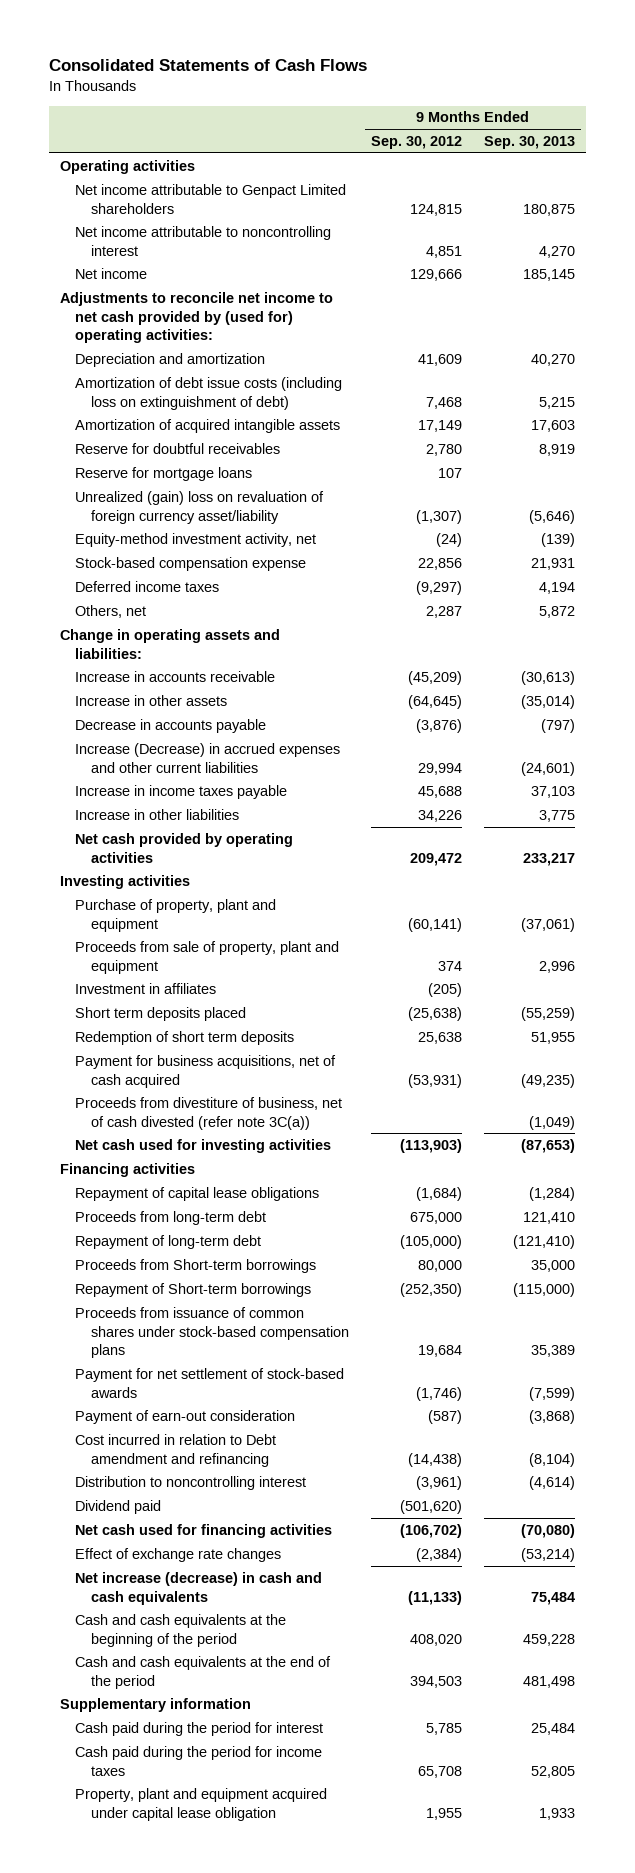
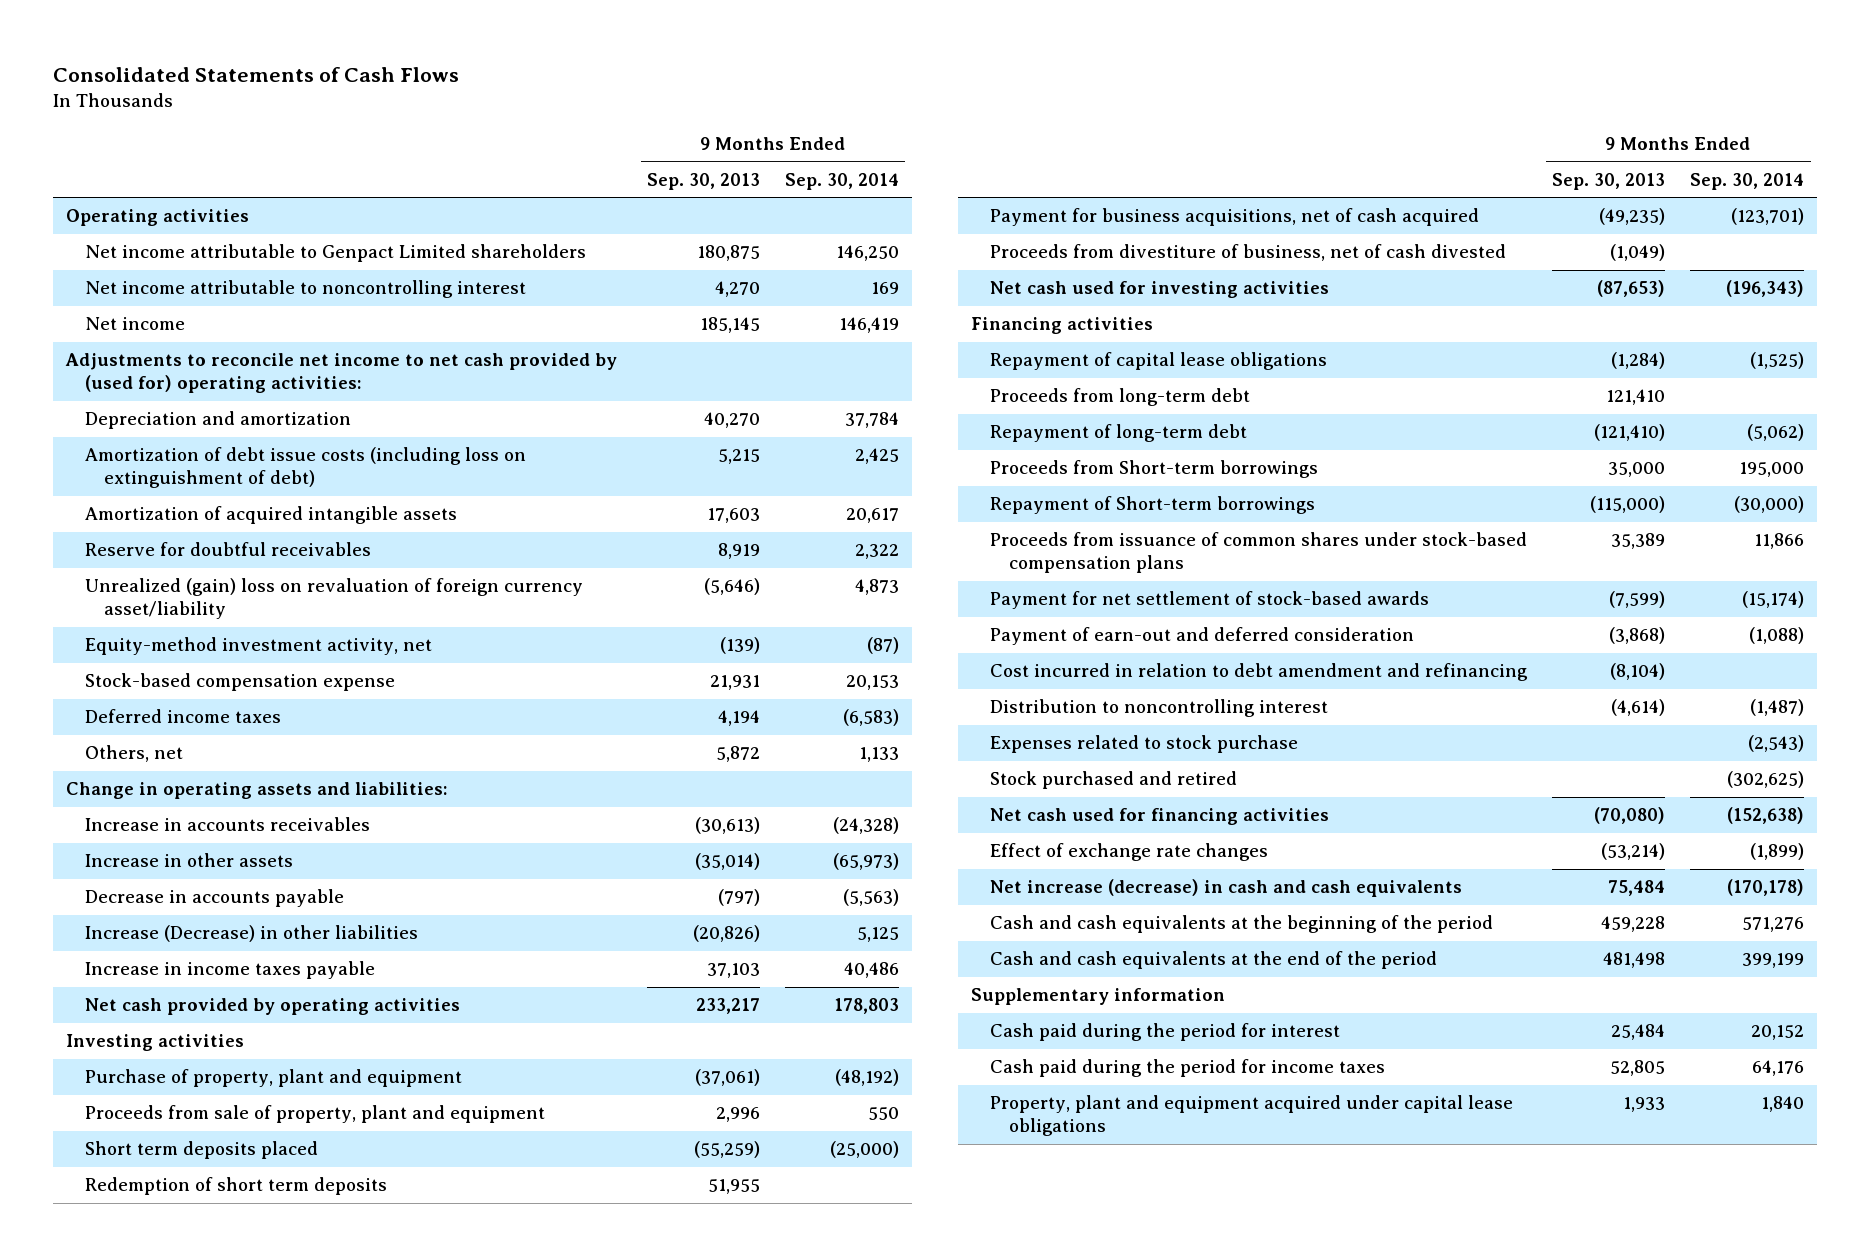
- | 9 Months Ended Sep. 30, 2012 | 9 Months Ended Sep. 30, 2013
+ | 9 Months Ended Sep. 30, 2013 | 9 Months Ended Sep. 30, 2014
- Reserve for mortgage loans | 107 |
- Increase in accounts receivable | (45,209) | (30,613)
+ Increase in accounts receivables | (30,613) | (24,328)
- Increase (Decrease) in accrued expenses and other current liabilities | 29,994 | (24,601)
+ Increase (Decrease) in other liabilities | (20,826) | 5,125
- Increase in other liabilities | 34,226 | 3,775
- Investment in affiliates | (205) |
- Proceeds from divestiture of business, net of cash divested (refer note 3C(a)) | | (1,049)
+ Proceeds from divestiture of business, net of cash divested | (1,049) |
- Payment of earn-out consideration | (587) | (3,868)
- Cost incurred in relation to Debt amendment and refinancing | (14,438) | (8,104)
+ Payment of earn-out and deferred consideration | (3,868) | (1,088)
+ Cost incurred in relation to debt amendment and refinancing | (8,104) |
- Dividend paid | (501,620) |
+ Expenses related to stock purchase | | (2,543)
+ Stock purchased and retired | | (302,625)
- Property, plant and equipment acquired under capital lease obligation | 1,955 | 1,933
+ Property, plant and equipment acquired under capital lease obligations | 1,933 | 1,840

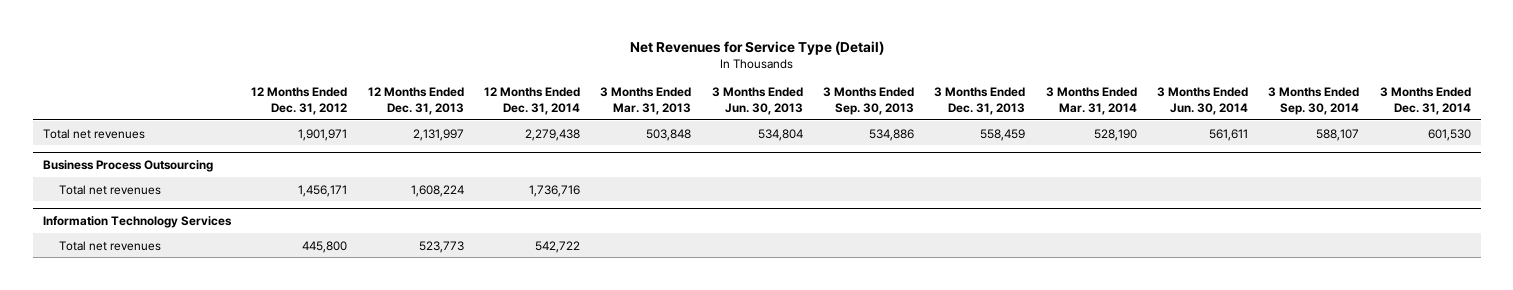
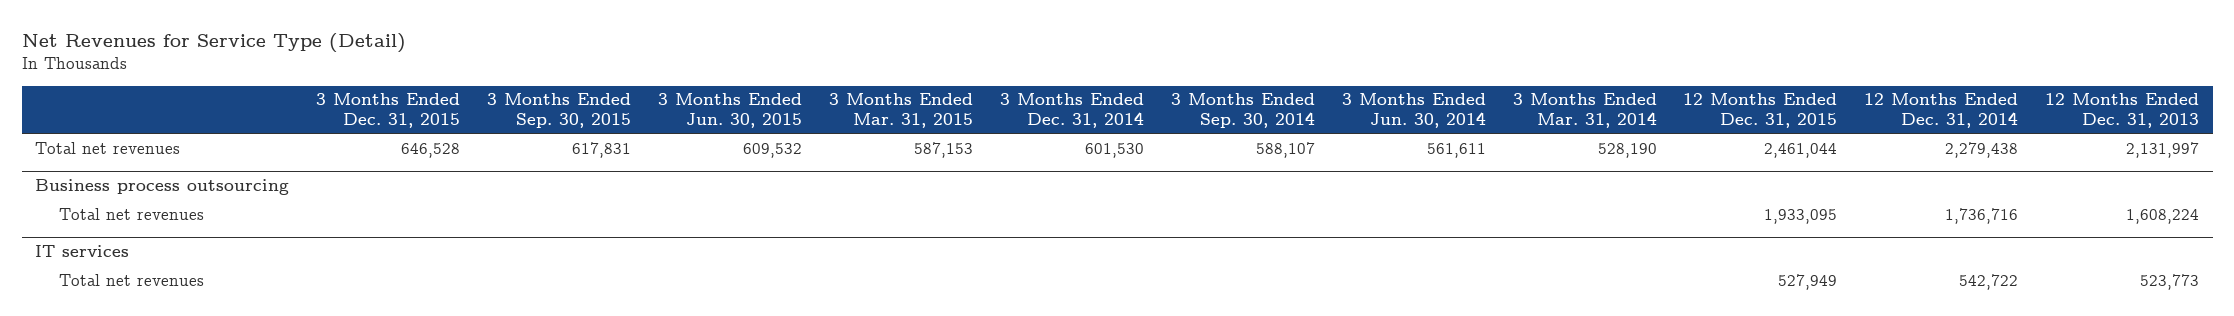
- | 12 Months Ended Dec. 31, 2012 | 12 Months Ended Dec. 31, 2013 | 12 Months Ended Dec. 31, 2014 | 3 Months Ended Mar. 31, 2013 | 3 Months Ended Jun. 30, 2013 | 3 Months Ended Sep. 30, 2013 | 3 Months Ended Dec. 31, 2013 | 3 Months Ended Mar. 31, 2014 | 3 Months Ended Jun. 30, 2014 | 3 Months Ended Sep. 30, 2014 | 3 Months Ended Dec. 31, 2014
+ | 3 Months Ended Dec. 31, 2015 | 3 Months Ended Sep. 30, 2015 | 3 Months Ended Jun. 30, 2015 | 3 Months Ended Mar. 31, 2015 | 3 Months Ended Dec. 31, 2014 | 3 Months Ended Sep. 30, 2014 | 3 Months Ended Jun. 30, 2014 | 3 Months Ended Mar. 31, 2014 | 12 Months Ended Dec. 31, 2015 | 12 Months Ended Dec. 31, 2014 | 12 Months Ended Dec. 31, 2013
- Business Process Outsourcing
+ Business process outsourcing
- Information Technology Services
+ IT services

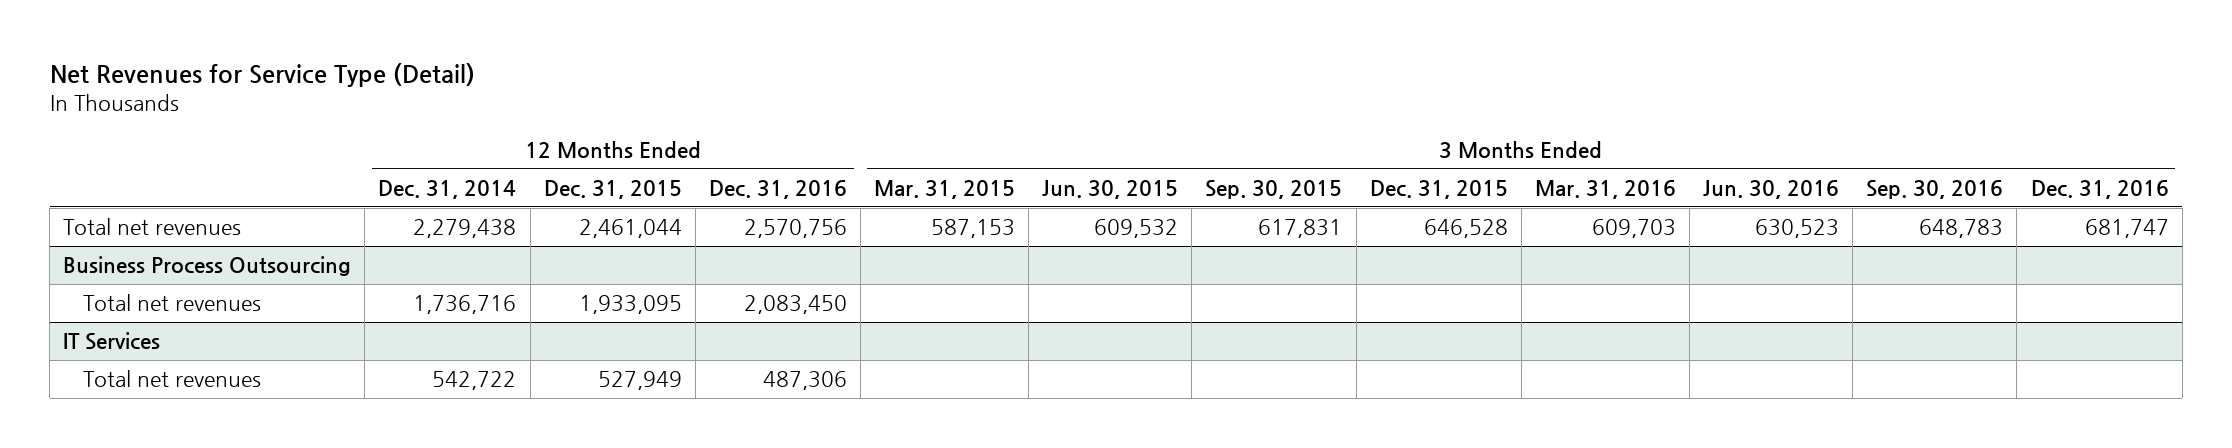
- | 3 Months Ended Dec. 31, 2015 | 3 Months Ended Sep. 30, 2015 | 3 Months Ended Jun. 30, 2015 | 3 Months Ended Mar. 31, 2015 | 3 Months Ended Dec. 31, 2014 | 3 Months Ended Sep. 30, 2014 | 3 Months Ended Jun. 30, 2014 | 3 Months Ended Mar. 31, 2014 | 12 Months Ended Dec. 31, 2015 | 12 Months Ended Dec. 31, 2014 | 12 Months Ended Dec. 31, 2013
+ | 12 Months Ended Dec. 31, 2014 | 12 Months Ended Dec. 31, 2015 | 12 Months Ended Dec. 31, 2016 | 3 Months Ended Mar. 31, 2015 | 3 Months Ended Jun. 30, 2015 | 3 Months Ended Sep. 30, 2015 | 3 Months Ended Dec. 31, 2015 | 3 Months Ended Mar. 31, 2016 | 3 Months Ended Jun. 30, 2016 | 3 Months Ended Sep. 30, 2016 | 3 Months Ended Dec. 31, 2016
- Business process outsourcing
+ Business Process Outsourcing
- IT services
+ IT Services

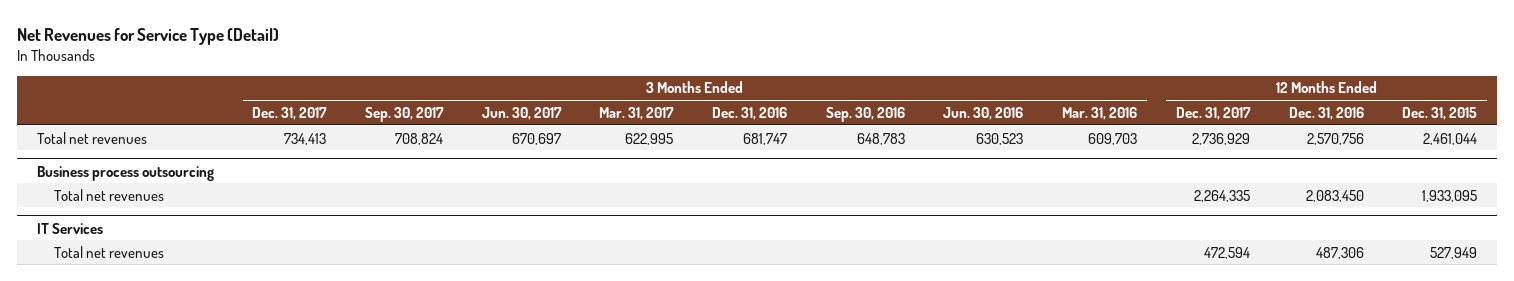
- | 12 Months Ended Dec. 31, 2014 | 12 Months Ended Dec. 31, 2015 | 12 Months Ended Dec. 31, 2016 | 3 Months Ended Mar. 31, 2015 | 3 Months Ended Jun. 30, 2015 | 3 Months Ended Sep. 30, 2015 | 3 Months Ended Dec. 31, 2015 | 3 Months Ended Mar. 31, 2016 | 3 Months Ended Jun. 30, 2016 | 3 Months Ended Sep. 30, 2016 | 3 Months Ended Dec. 31, 2016
+ | 3 Months Ended Dec. 31, 2017 | 3 Months Ended Sep. 30, 2017 | 3 Months Ended Jun. 30, 2017 | 3 Months Ended Mar. 31, 2017 | 3 Months Ended Dec. 31, 2016 | 3 Months Ended Sep. 30, 2016 | 3 Months Ended Jun. 30, 2016 | 3 Months Ended Mar. 31, 2016 | 12 Months Ended Dec. 31, 2017 | 12 Months Ended Dec. 31, 2016 | 12 Months Ended Dec. 31, 2015
- Business Process Outsourcing
+ Business process outsourcing

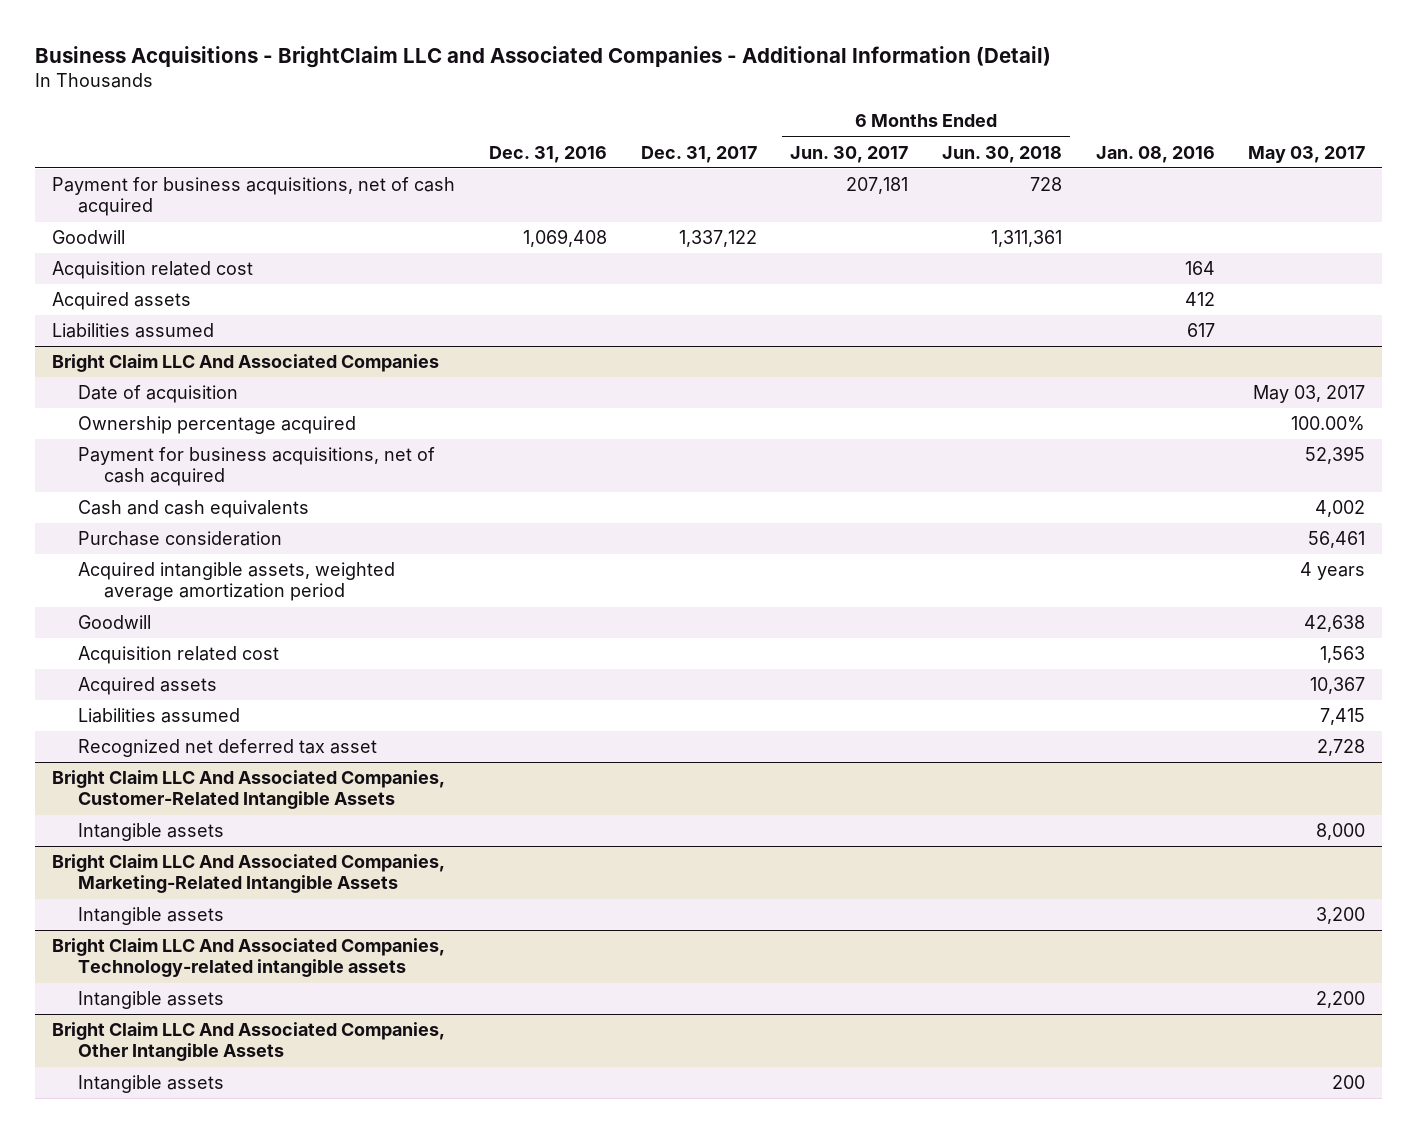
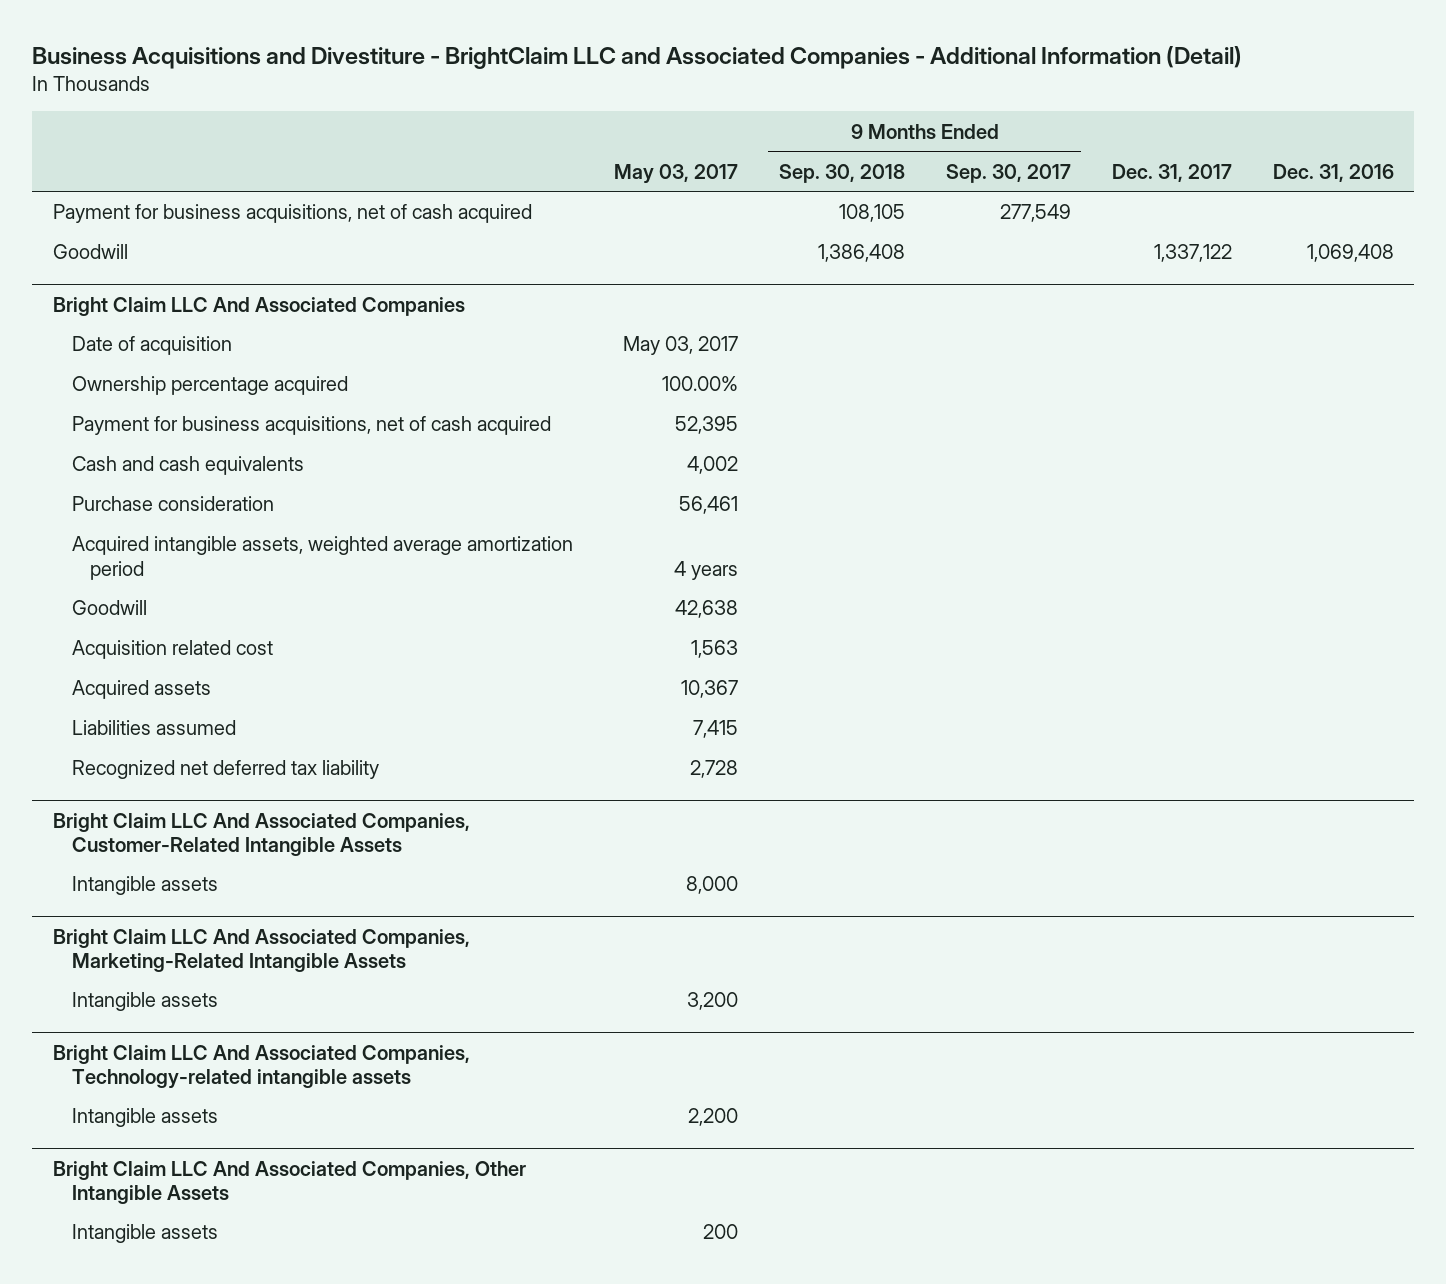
- Business Acquisitions - BrightClaim LLC and Associated Companies - Additional Information (Detail)
+ Business Acquisitions and Divestiture - BrightClaim LLC and Associated Companies - Additional Information (Detail)
- | Dec. 31, 2016 | Dec. 31, 2017 | 6 Months Ended Jun. 30, 2017 | 6 Months Ended Jun. 30, 2018 | Jan. 08, 2016 | May 03, 2017
+ | May 03, 2017 | 9 Months Ended Sep. 30, 2018 | 9 Months Ended Sep. 30, 2017 | Dec. 31, 2017 | Dec. 31, 2016
- Acquisition related cost | | | | | 164 |
- Acquired assets | | | | | 412 |
- Liabilities assumed | | | | | 617 |
@ Bright Claim LLC And Associated Companies
- Recognized net deferred tax asset | | | | | | 2,728
+ Recognized net deferred tax liability | 2,728 | | | |

